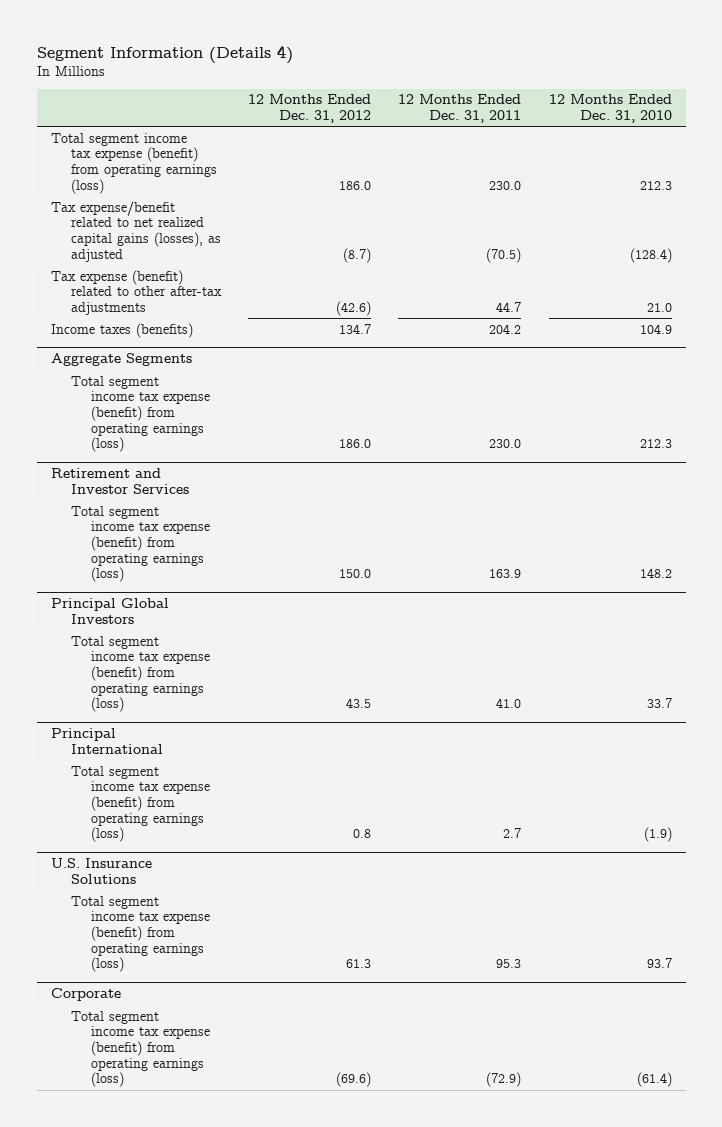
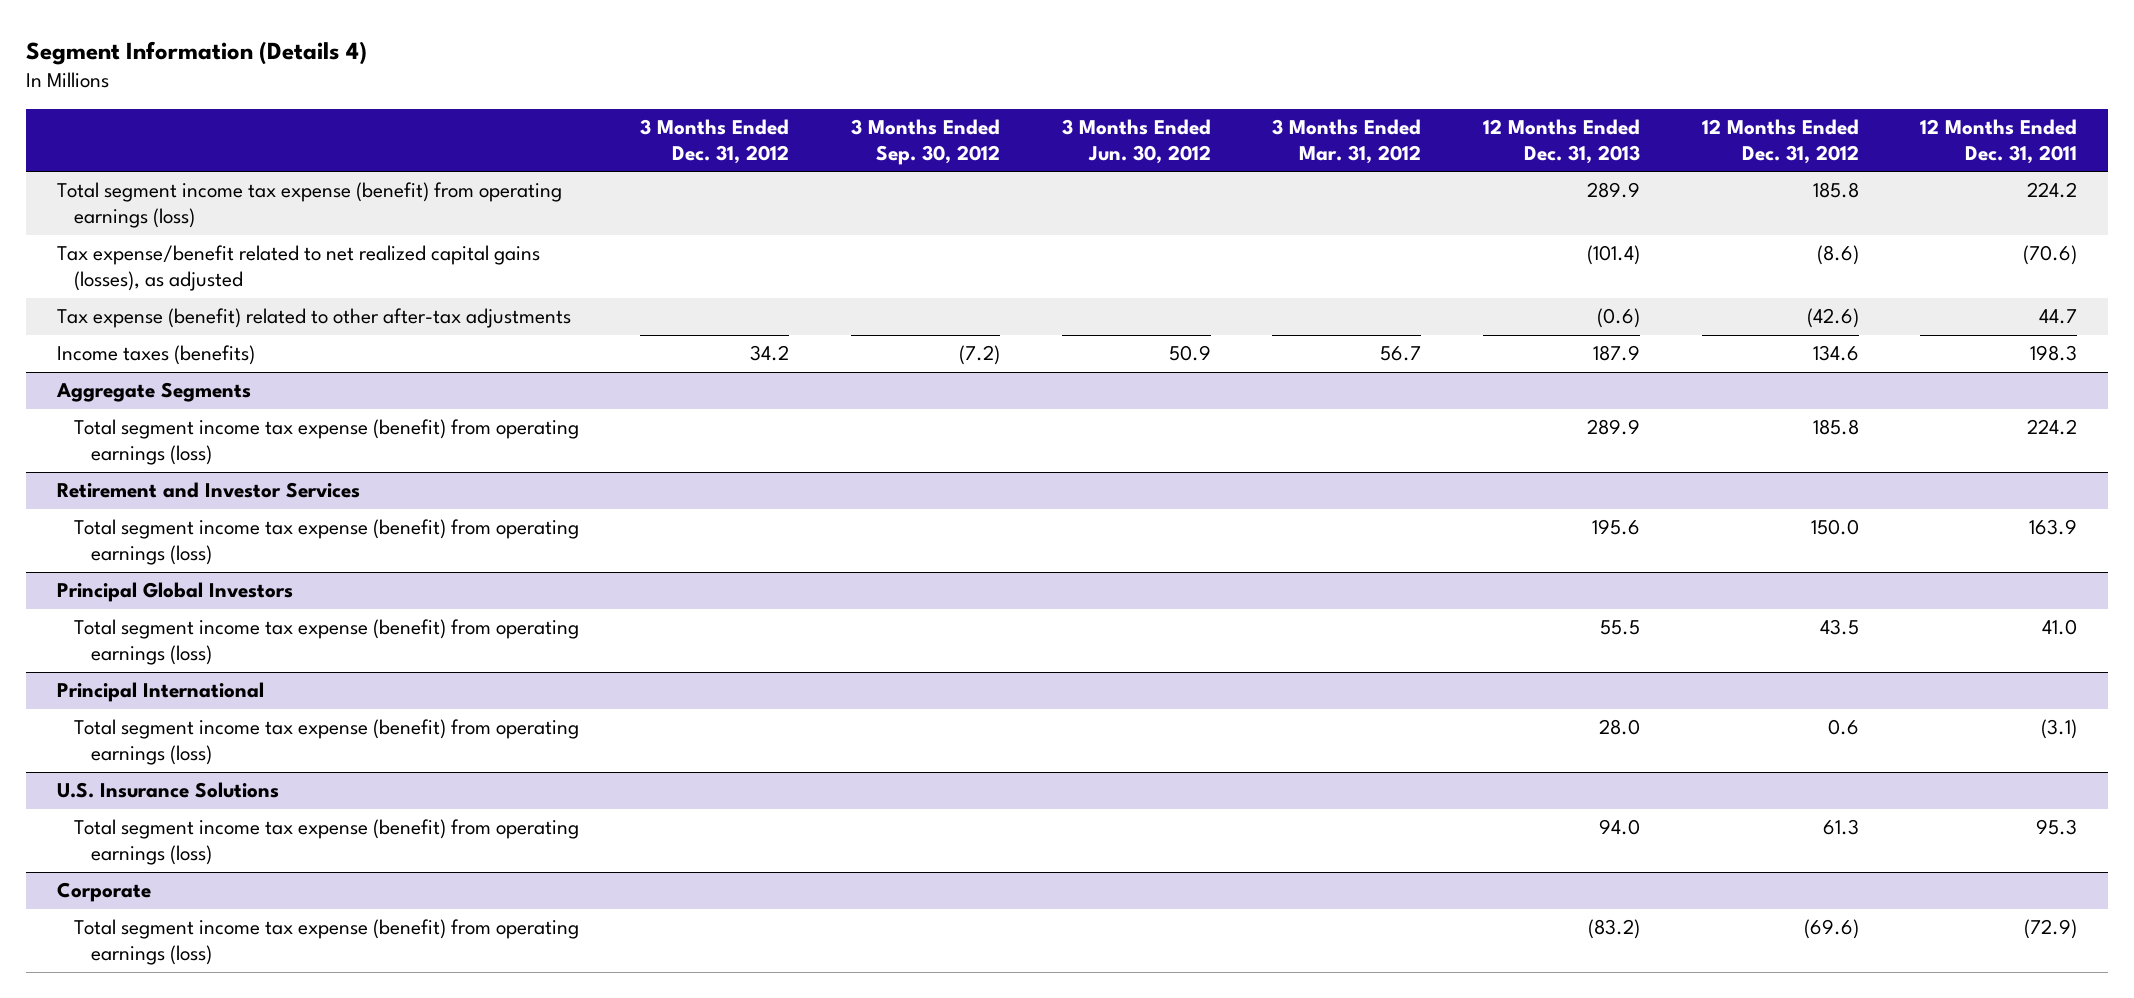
- | 12 Months Ended Dec. 31, 2012 | 12 Months Ended Dec. 31, 2011 | 12 Months Ended Dec. 31, 2010
+ | 3 Months Ended Dec. 31, 2012 | 3 Months Ended Sep. 30, 2012 | 3 Months Ended Jun. 30, 2012 | 3 Months Ended Mar. 31, 2012 | 12 Months Ended Dec. 31, 2013 | 12 Months Ended Dec. 31, 2012 | 12 Months Ended Dec. 31, 2011
- Total segment income tax expense (benefit) from operating earnings (loss) | 186.0 | 230.0 | 212.3
- Tax expense/benefit related to net realized capital gains (losses), as adjusted | (8.7) | (70.5) | (128.4)
+ Total segment income tax expense (benefit) from operating earnings (loss) | | | | | 289.9 | 185.8 | 224.2
+ Tax expense/benefit related to net realized capital gains (losses), as adjusted | | | | | (101.4) | (8.6) | (70.6)
- Income taxes (benefits) | 134.7 | 204.2 | 104.9
+ Income taxes (benefits) | 34.2 | (7.2) | 50.9 | 56.7 | 187.9 | 134.6 | 198.3
@ Aggregate Segments
- Total segment income tax expense (benefit) from operating earnings (loss) | 186.0 | 230.0 | 212.3
+ Total segment income tax expense (benefit) from operating earnings (loss) | | | | | 289.9 | 185.8 | 224.2
@ Principal International
- Total segment income tax expense (benefit) from operating earnings (loss) | 0.8 | 2.7 | (1.9)
+ Total segment income tax expense (benefit) from operating earnings (loss) | | | | | 28.0 | 0.6 | (3.1)

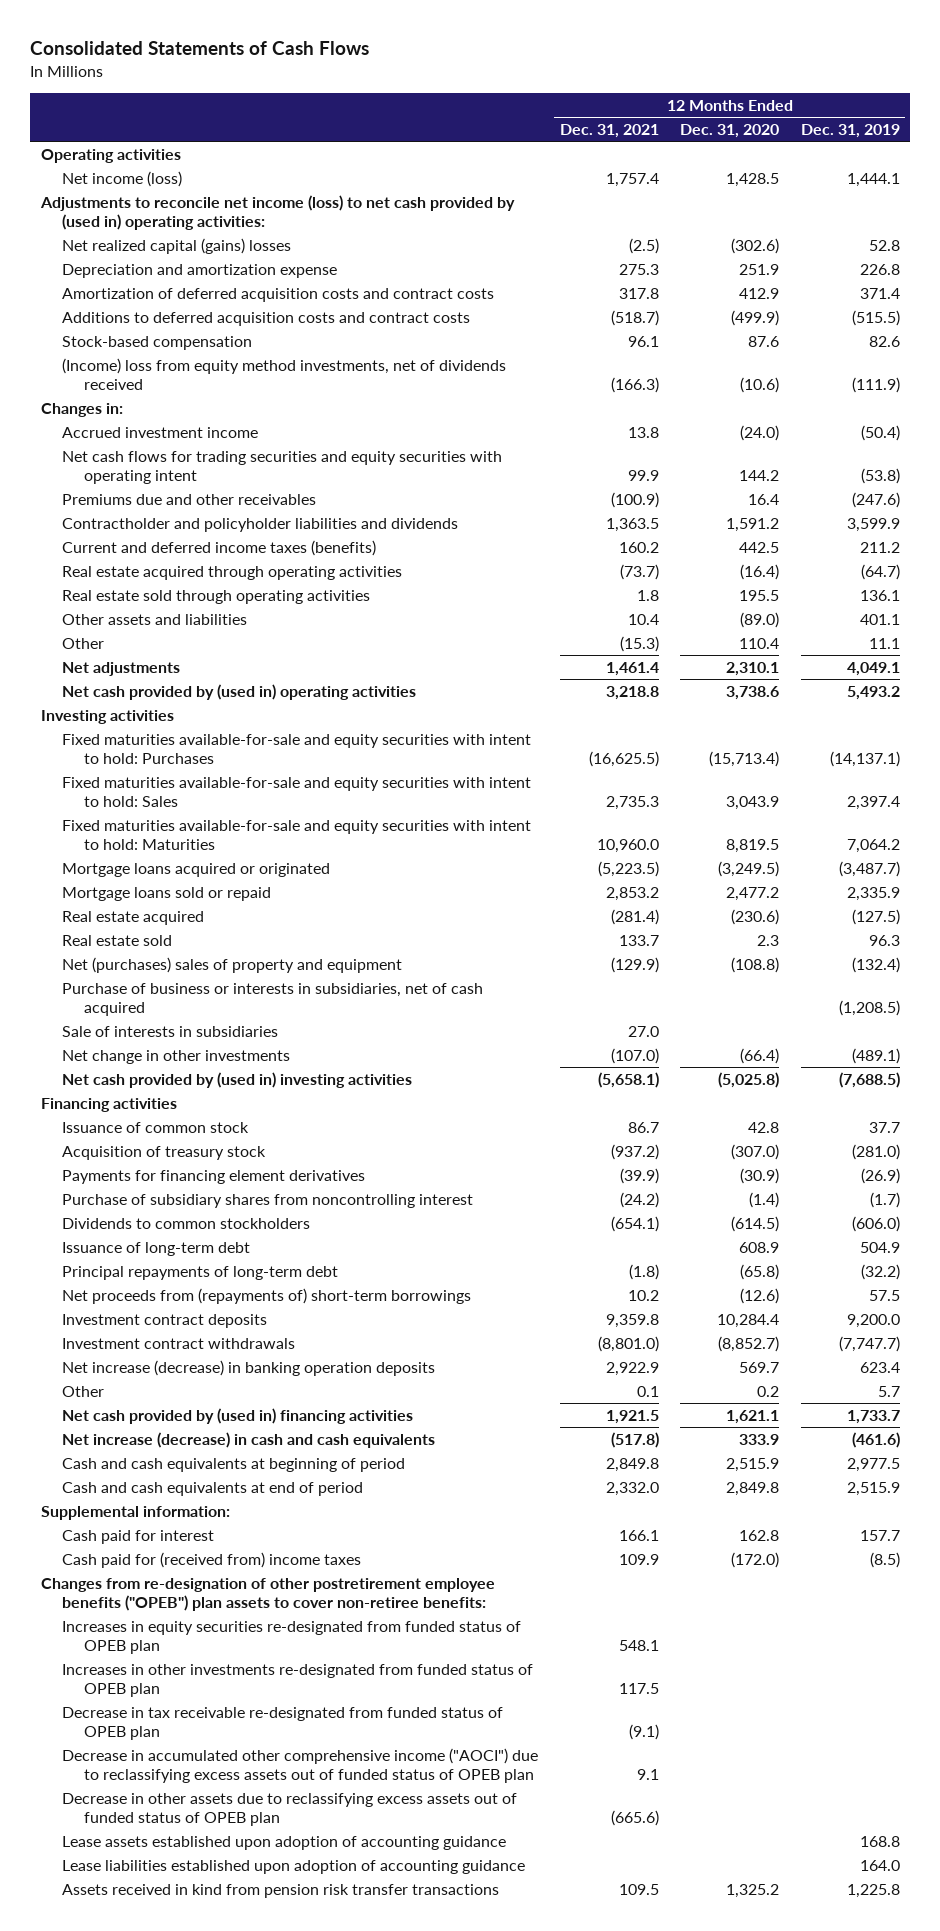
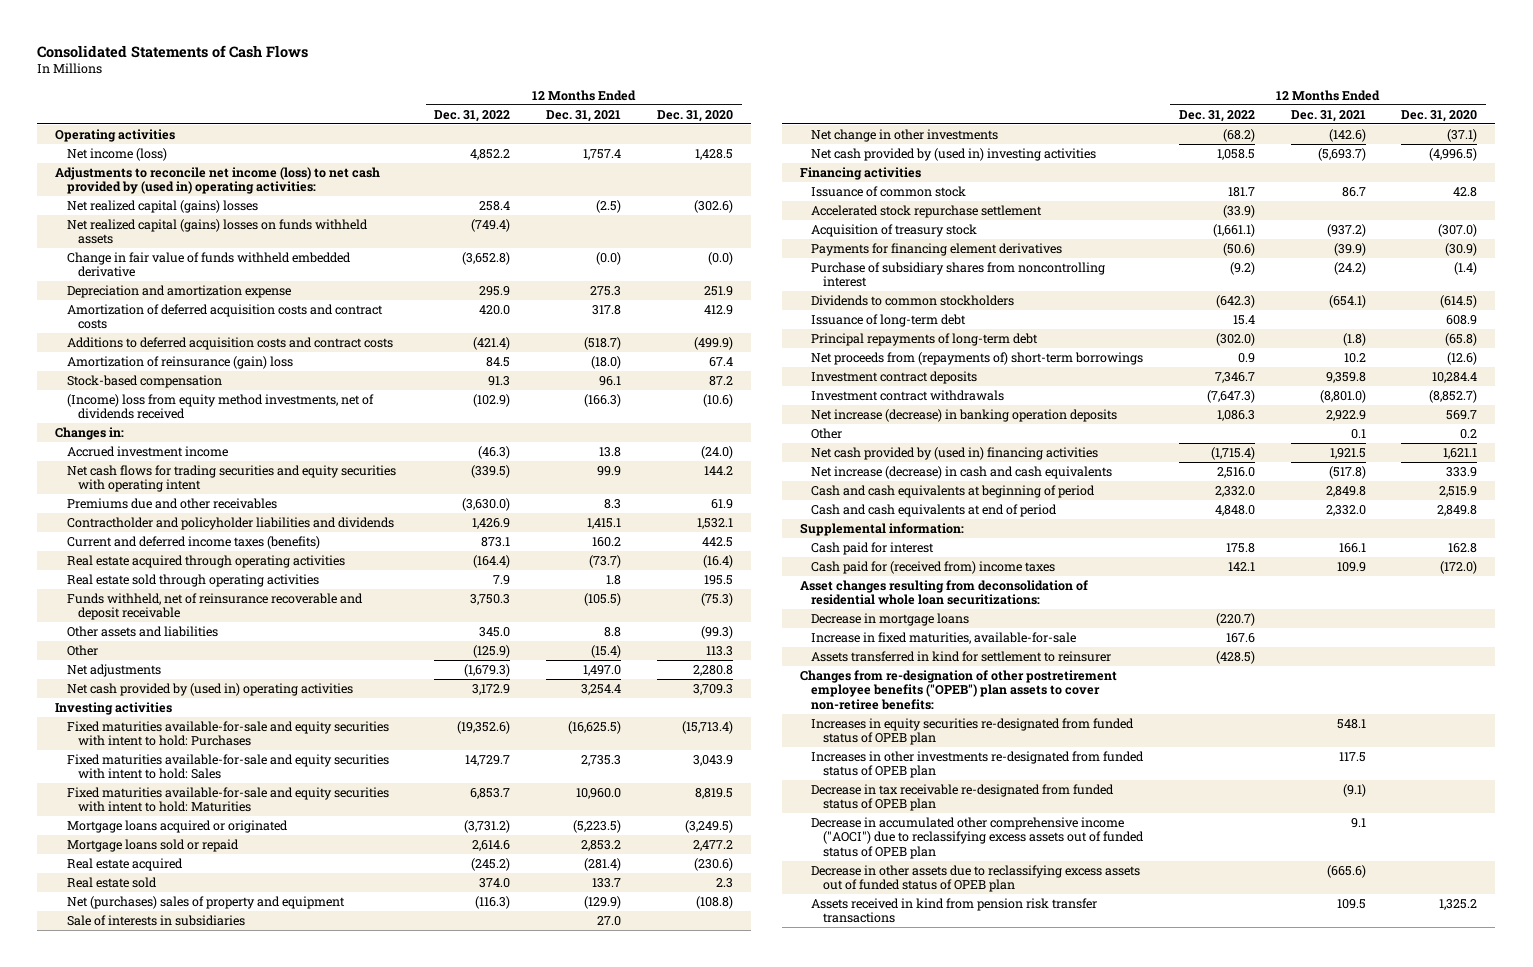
- | 12 Months Ended Dec. 31, 2021 | 12 Months Ended Dec. 31, 2020 | 12 Months Ended Dec. 31, 2019
+ | 12 Months Ended Dec. 31, 2022 | 12 Months Ended Dec. 31, 2021 | 12 Months Ended Dec. 31, 2020
+ Net realized capital (gains) losses on funds withheld assets | (749.4) | |
+ Change in fair value of funds withheld embedded derivative | (3,652.8) | (0.0) | (0.0)
- Stock-based compensation | 96.1 | 87.6 | 82.6
+ Amortization of reinsurance (gain) loss | 84.5 | (18.0) | 67.4
+ Stock-based compensation | 91.3 | 96.1 | 87.2
- Premiums due and other receivables | (100.9) | 16.4 | (247.6)
- Contractholder and policyholder liabilities and dividends | 1,363.5 | 1,591.2 | 3,599.9
+ Premiums due and other receivables | (3,630.0) | 8.3 | 61.9
+ Contractholder and policyholder liabilities and dividends | 1,426.9 | 1,415.1 | 1,532.1
- Other assets and liabilities | 10.4 | (89.0) | 401.1
- Other | (15.3) | 110.4 | 11.1
- Net adjustments | 1,461.4 | 2,310.1 | 4,049.1
- Net cash provided by (used in) operating activities | 3,218.8 | 3,738.6 | 5,493.2
+ Funds withheld, net of reinsurance recoverable and deposit receivable | 3,750.3 | (105.5) | (75.3)
+ Other assets and liabilities | 345.0 | 8.8 | (99.3)
+ Other | (125.9) | (15.4) | 113.3
+ Net adjustments | (1,679.3) | 1,497.0 | 2,280.8
+ Net cash provided by (used in) operating activities | 3,172.9 | 3,254.4 | 3,709.3
- Purchase of business or interests in subsidiaries, net of cash acquired | | | (1,208.5)
- Net change in other investments | (107.0) | (66.4) | (489.1)
- Net cash provided by (used in) investing activities | (5,658.1) | (5,025.8) | (7,688.5)
+ Net change in other investments | (68.2) | (142.6) | (37.1)
+ Net cash provided by (used in) investing activities | 1,058.5 | (5,693.7) | (4,996.5)
+ Accelerated stock repurchase settlement | (33.9) | |
+ Asset changes resulting from deconsolidation of residential whole loan securitizations:
+ Decrease in mortgage loans | (220.7) | |
+ Increase in fixed maturities, available-for-sale | 167.6 | |
+ Assets transferred in kind for settlement to reinsurer | (428.5) | |
- Lease assets established upon adoption of accounting guidance | | | 168.8
- Lease liabilities established upon adoption of accounting guidance | | | 164.0

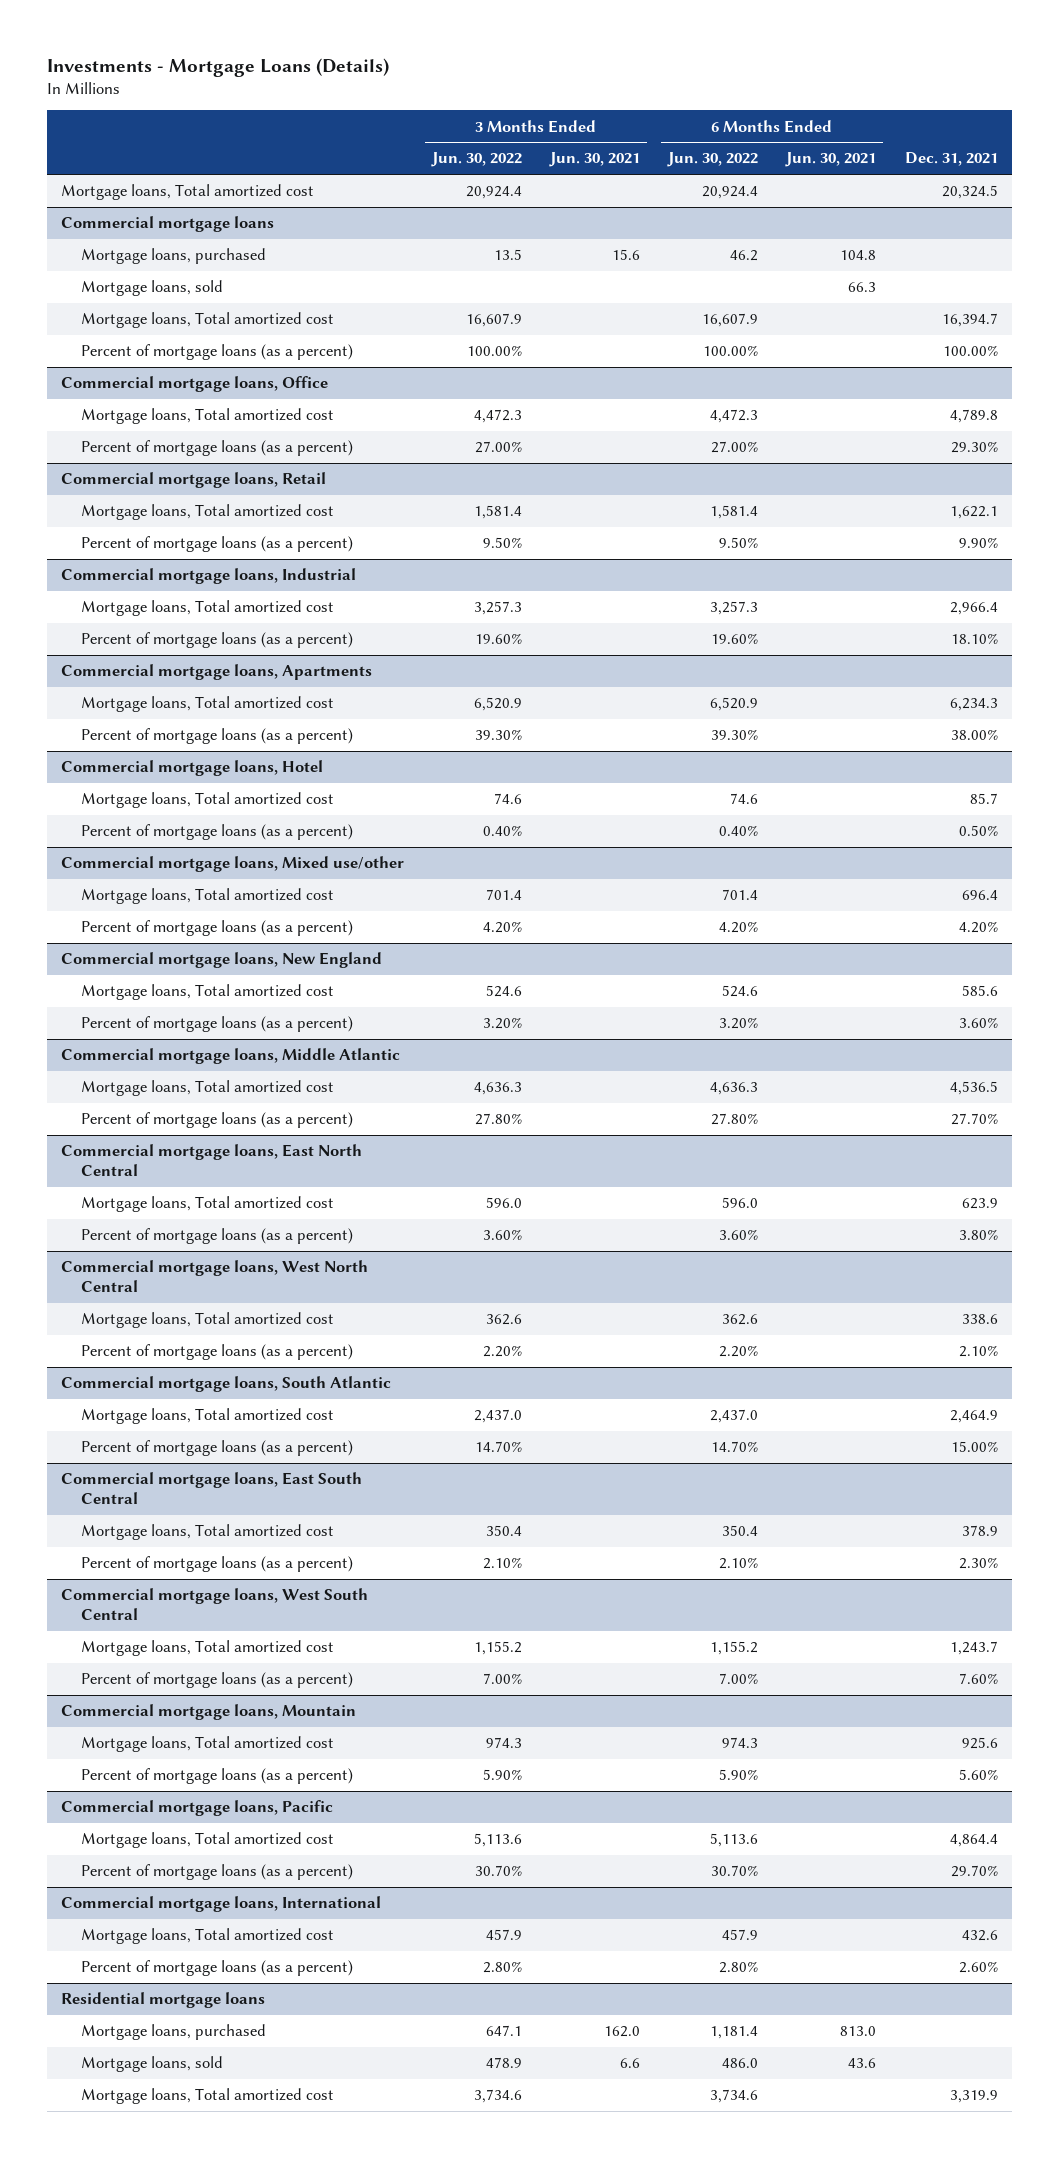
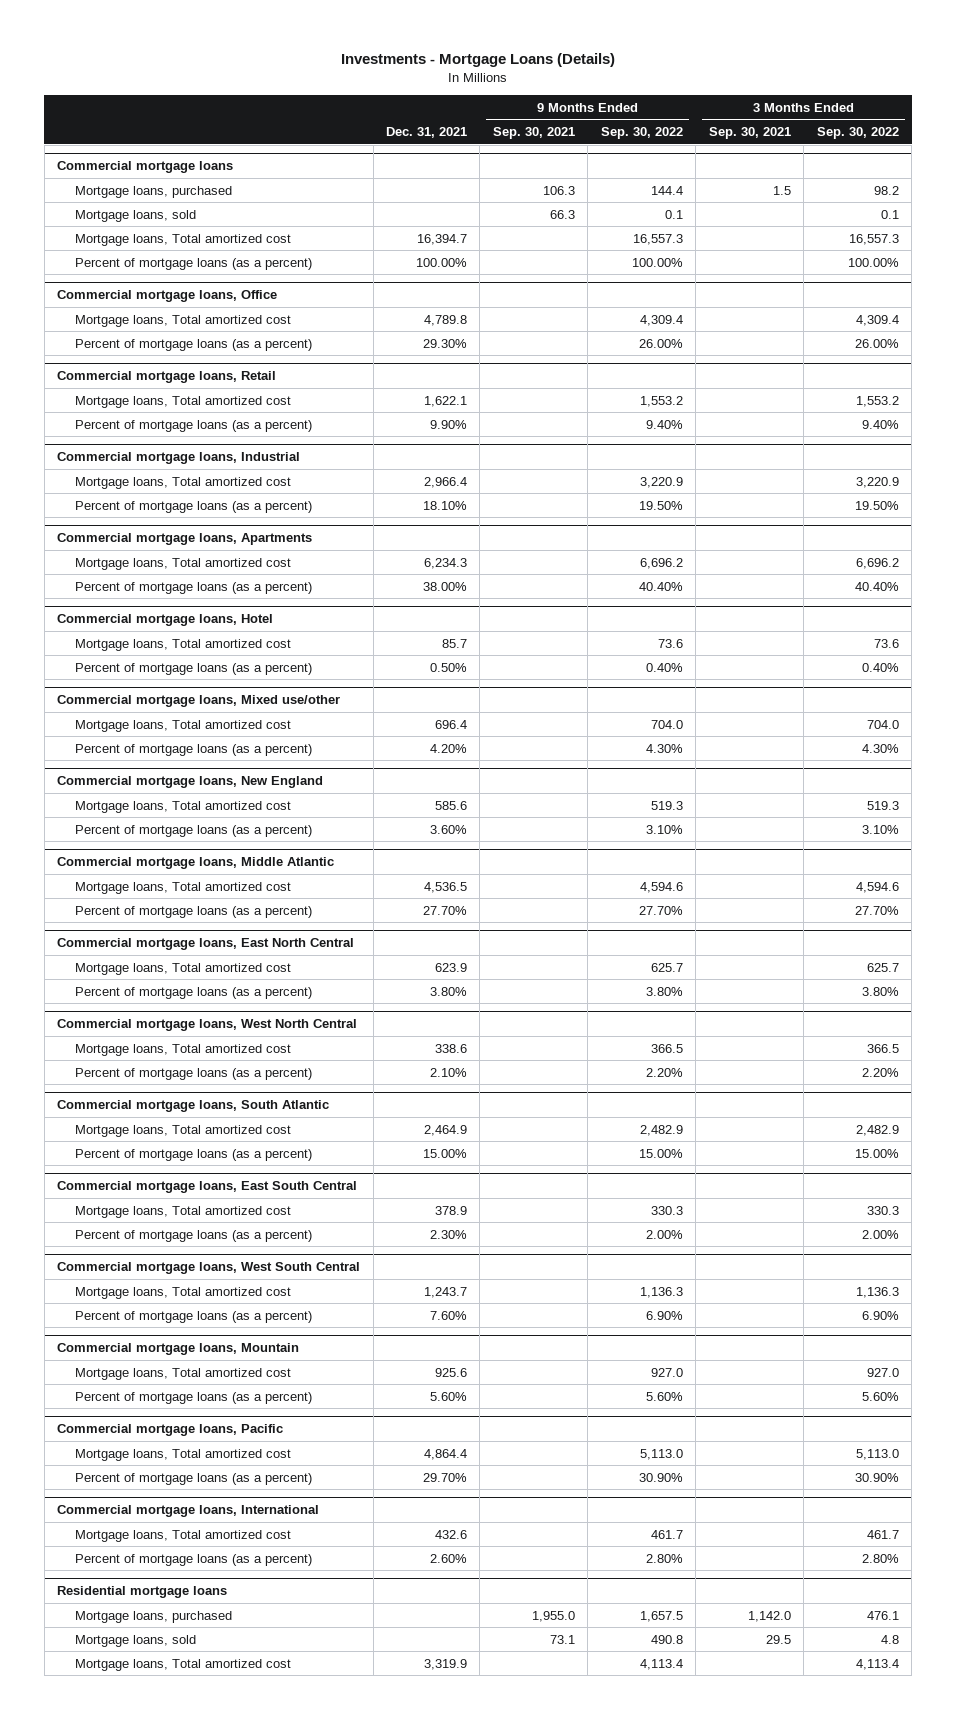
- | 3 Months Ended Jun. 30, 2022 | 3 Months Ended Jun. 30, 2021 | 6 Months Ended Jun. 30, 2022 | 6 Months Ended Jun. 30, 2021 | Dec. 31, 2021
+ | Dec. 31, 2021 | 9 Months Ended Sep. 30, 2021 | 9 Months Ended Sep. 30, 2022 | 3 Months Ended Sep. 30, 2021 | 3 Months Ended Sep. 30, 2022
- Mortgage loans, Total amortized cost | 20,924.4 | | 20,924.4 | | 20,324.5

